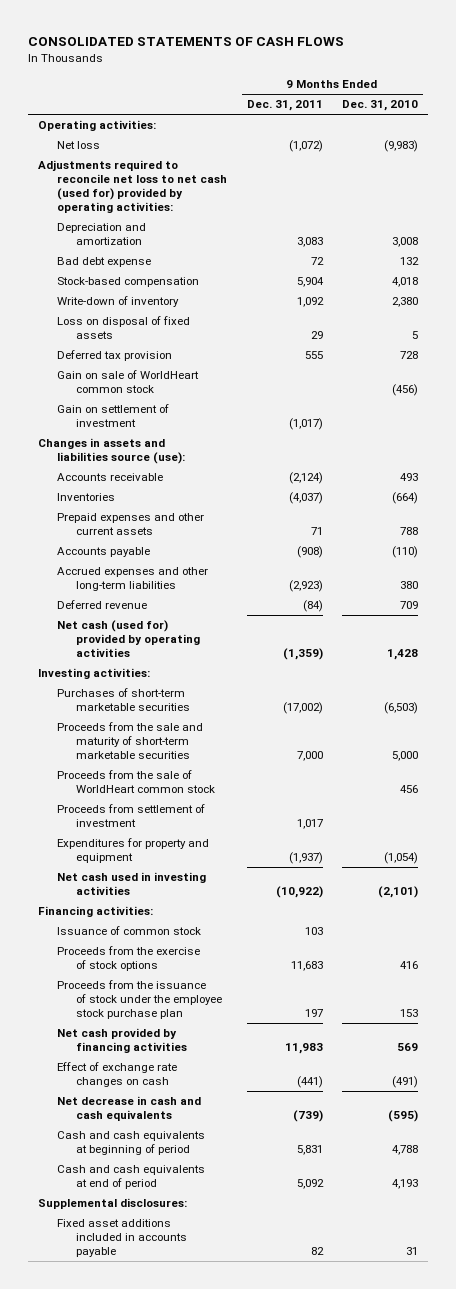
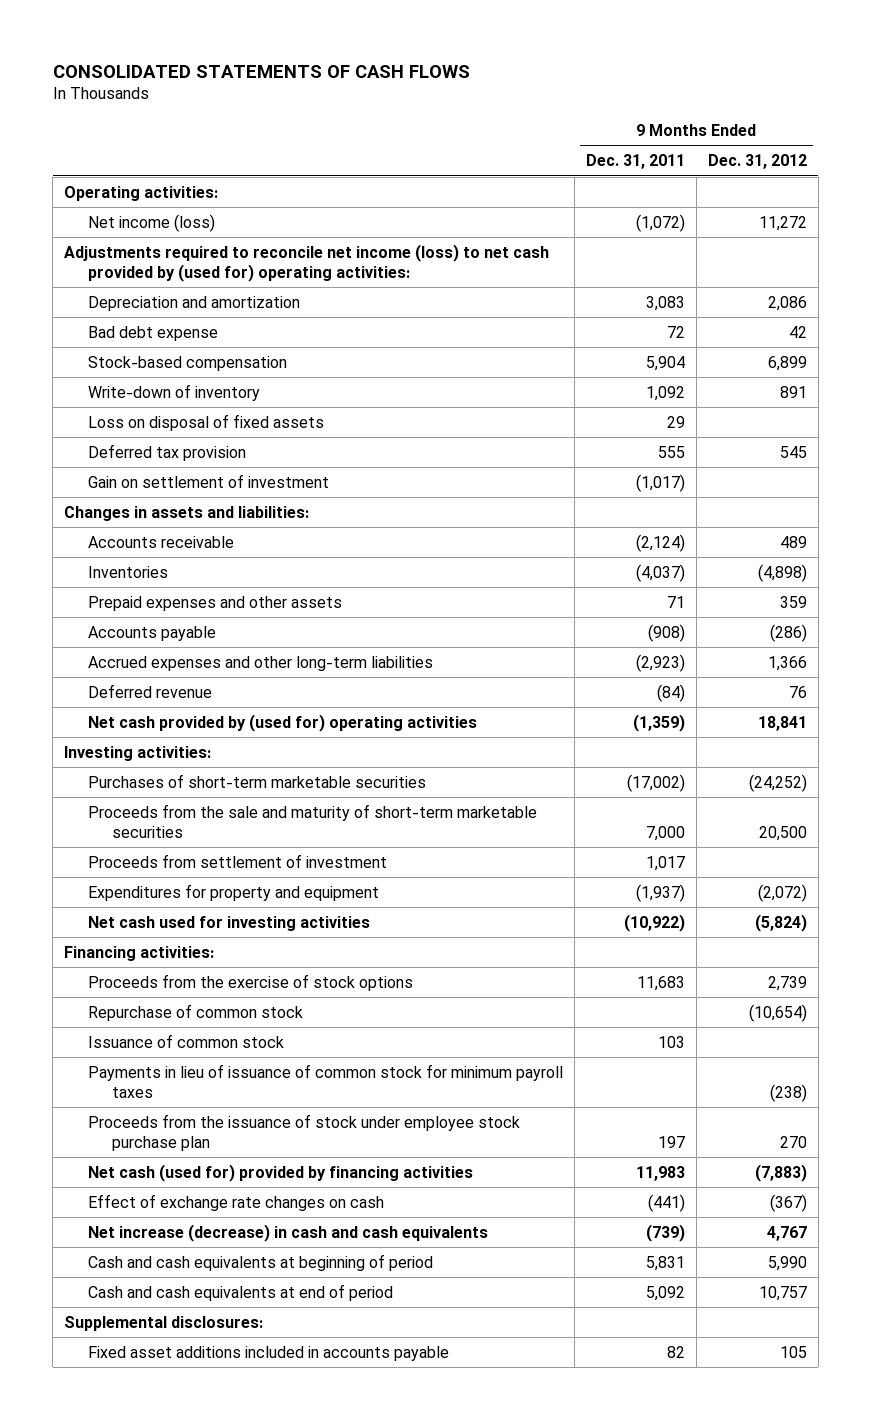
- | 9 Months Ended Dec. 31, 2011 | 9 Months Ended Dec. 31, 2010
+ | 9 Months Ended Dec. 31, 2011 | 9 Months Ended Dec. 31, 2012
- Net loss | (1,072) | (9,983)
- Adjustments required to reconcile net loss to net cash (used for) provided by operating activities:
+ Net income (loss) | (1,072) | 11,272
+ Adjustments required to reconcile net income (loss) to net cash provided by (used for) operating activities:
- Gain on sale of WorldHeart common stock | | (456)
- Changes in assets and liabilities source (use):
+ Changes in assets and liabilities:
- Prepaid expenses and other current assets | 71 | 788
+ Prepaid expenses and other assets | 71 | 359
- Net cash (used for) provided by operating activities | (1,359) | 1,428
+ Net cash provided by (used for) operating activities | (1,359) | 18,841
- Proceeds from the sale of WorldHeart common stock | | 456
- Net cash used in investing activities | (10,922) | (2,101)
+ Net cash used for investing activities | (10,922) | (5,824)
- Proceeds from the issuance of stock under the employee stock purchase plan | 197 | 153
- Net cash provided by financing activities | 11,983 | 569
+ Repurchase of common stock | | (10,654)
moved down: Issuance of common stock | 103 |
+ Payments in lieu of issuance of common stock for minimum payroll taxes | | (238)
+ Proceeds from the issuance of stock under employee stock purchase plan | 197 | 270
+ Net cash (used for) provided by financing activities | 11,983 | (7,883)
- Net decrease in cash and cash equivalents | (739) | (595)
+ Net increase (decrease) in cash and cash equivalents | (739) | 4,767

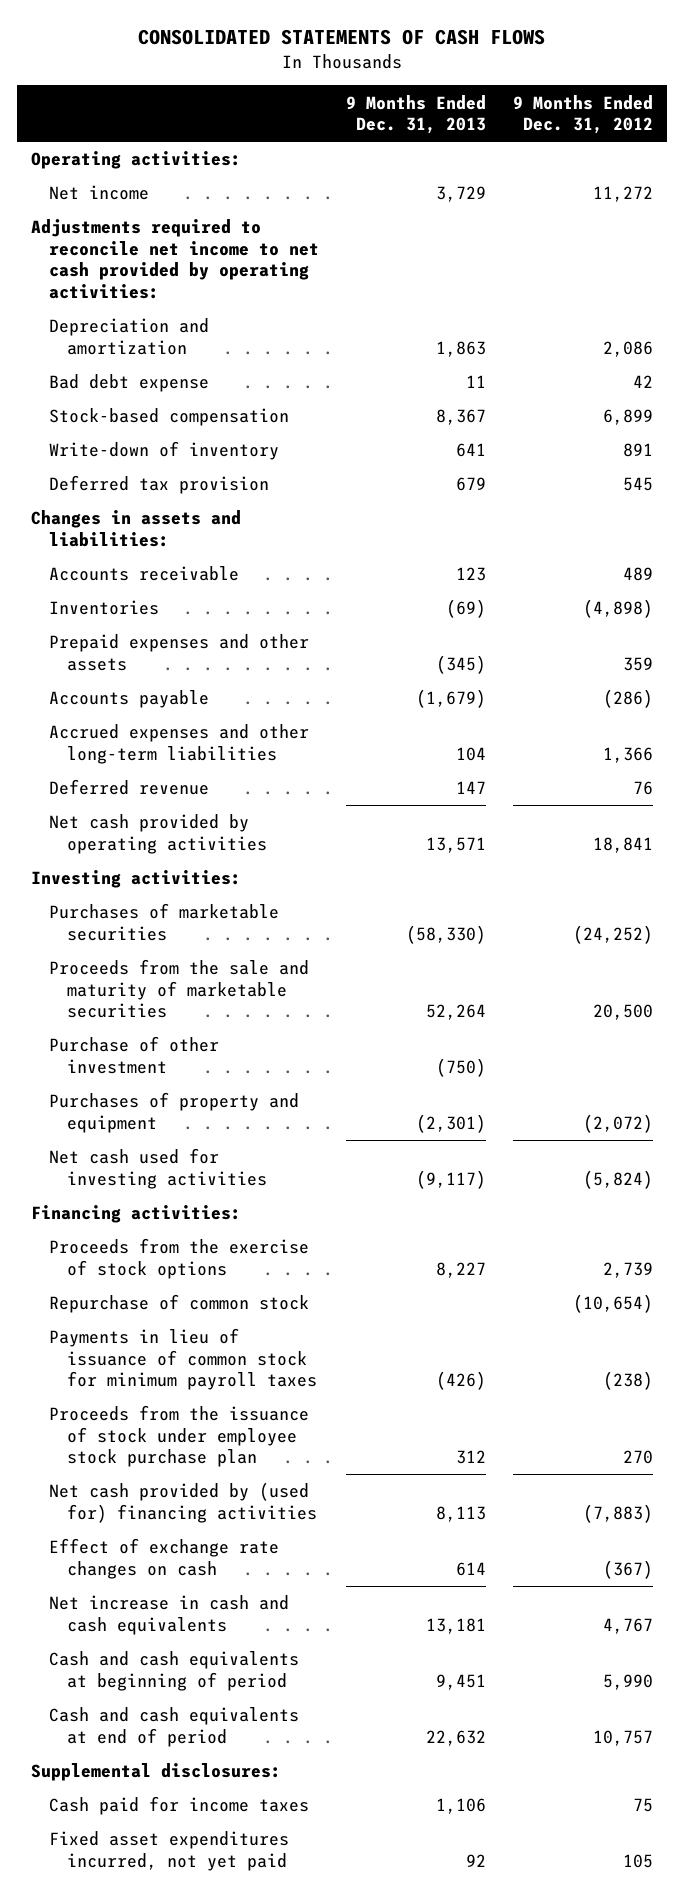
- | 9 Months Ended Dec. 31, 2011 | 9 Months Ended Dec. 31, 2012
+ | 9 Months Ended Dec. 31, 2013 | 9 Months Ended Dec. 31, 2012
- Net income (loss) | (1,072) | 11,272
- Adjustments required to reconcile net income (loss) to net cash provided by (used for) operating activities:
+ Net income | 3,729 | 11,272
+ Adjustments required to reconcile net income to net cash provided by operating activities:
- Loss on disposal of fixed assets | 29 |
- Gain on settlement of investment | (1,017) |
- Net cash provided by (used for) operating activities | (1,359) | 18,841
+ Net cash provided by operating activities | 13,571 | 18,841
- Purchases of short-term marketable securities | (17,002) | (24,252)
- Proceeds from the sale and maturity of short-term marketable securities | 7,000 | 20,500
- Proceeds from settlement of investment | 1,017 |
- Expenditures for property and equipment | (1,937) | (2,072)
+ Purchases of marketable securities | (58,330) | (24,252)
+ Proceeds from the sale and maturity of marketable securities | 52,264 | 20,500
+ Purchase of other investment | (750) |
+ Purchases of property and equipment | (2,301) | (2,072)
- Issuance of common stock | 103 |
- Net cash (used for) provided by financing activities | 11,983 | (7,883)
+ Net cash provided by (used for) financing activities | 8,113 | (7,883)
- Net increase (decrease) in cash and cash equivalents | (739) | 4,767
+ Net increase in cash and cash equivalents | 13,181 | 4,767
- Fixed asset additions included in accounts payable | 82 | 105
+ Cash paid for income taxes | 1,106 | 75
+ Fixed asset expenditures incurred, not yet paid | 92 | 105

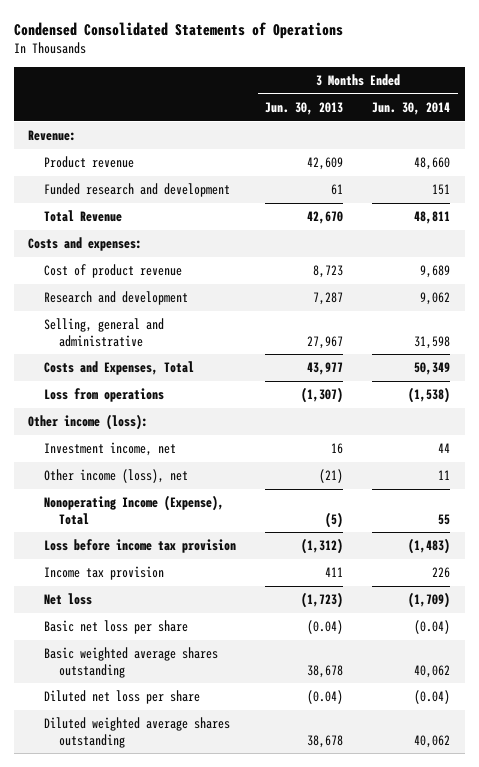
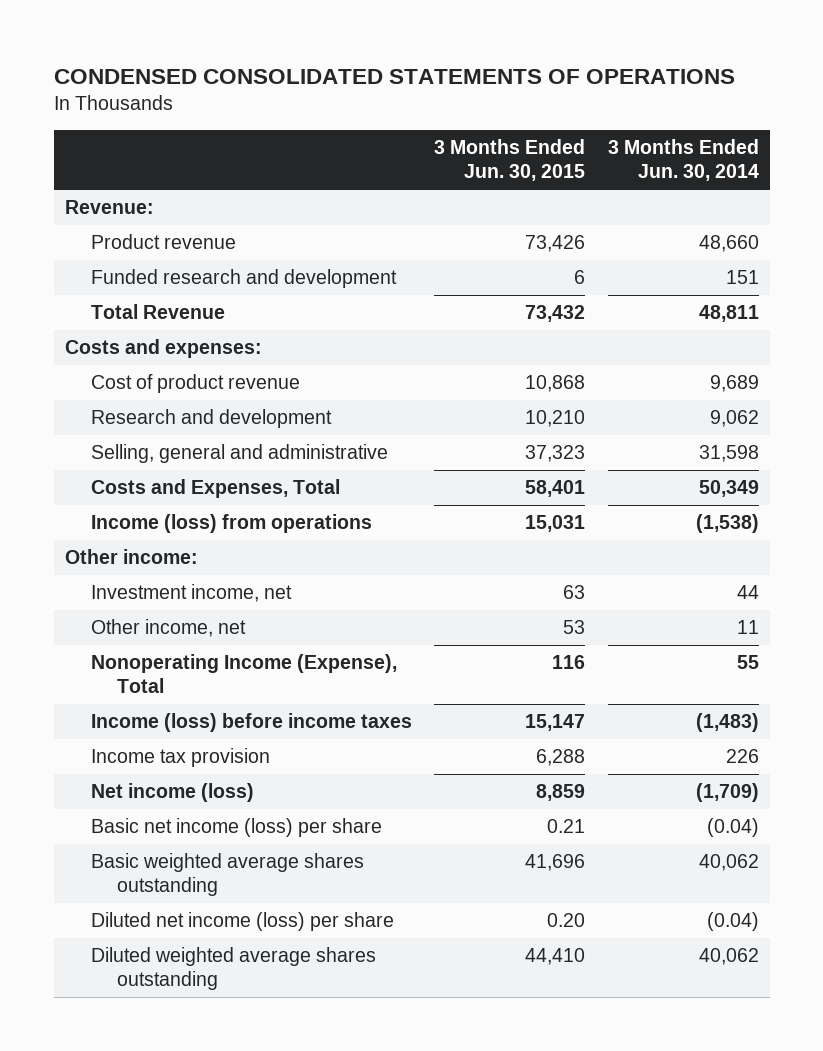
- Condensed Consolidated Statements of Operations
+ CONDENSED CONSOLIDATED STATEMENTS OF OPERATIONS
- | 3 Months Ended Jun. 30, 2013 | 3 Months Ended Jun. 30, 2014
+ | 3 Months Ended Jun. 30, 2015 | 3 Months Ended Jun. 30, 2014
- Loss from operations | (1,307) | (1,538)
- Other income (loss):
+ Income (loss) from operations | 15,031 | (1,538)
+ Other income:
- Other income (loss), net | (21) | 11
+ Other income, net | 53 | 11
- Loss before income tax provision | (1,312) | (1,483)
+ Income (loss) before income taxes | 15,147 | (1,483)
- Net loss | (1,723) | (1,709)
- Basic net loss per share | (0.04) | (0.04)
+ Net income (loss) | 8,859 | (1,709)
+ Basic net income (loss) per share | 0.21 | (0.04)
- Diluted net loss per share | (0.04) | (0.04)
+ Diluted net income (loss) per share | 0.20 | (0.04)

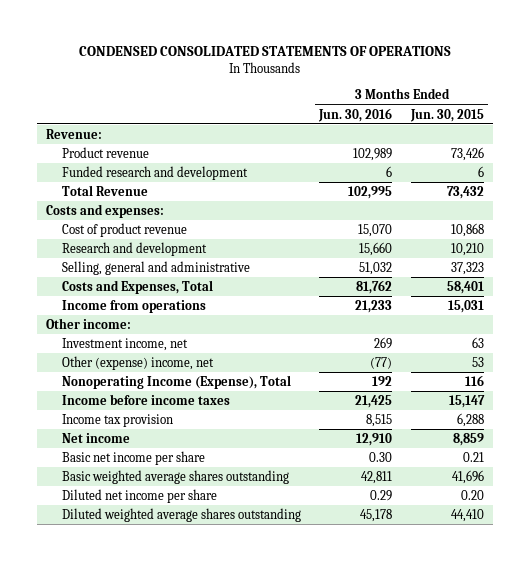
- | 3 Months Ended Jun. 30, 2015 | 3 Months Ended Jun. 30, 2014
+ | 3 Months Ended Jun. 30, 2016 | 3 Months Ended Jun. 30, 2015
- Income (loss) from operations | 15,031 | (1,538)
+ Income from operations | 21,233 | 15,031
- Other income, net | 53 | 11
+ Other (expense) income, net | (77) | 53
- Income (loss) before income taxes | 15,147 | (1,483)
+ Income before income taxes | 21,425 | 15,147
- Net income (loss) | 8,859 | (1,709)
- Basic net income (loss) per share | 0.21 | (0.04)
+ Net income | 12,910 | 8,859
+ Basic net income per share | 0.30 | 0.21
- Diluted net income (loss) per share | 0.20 | (0.04)
+ Diluted net income per share | 0.29 | 0.20

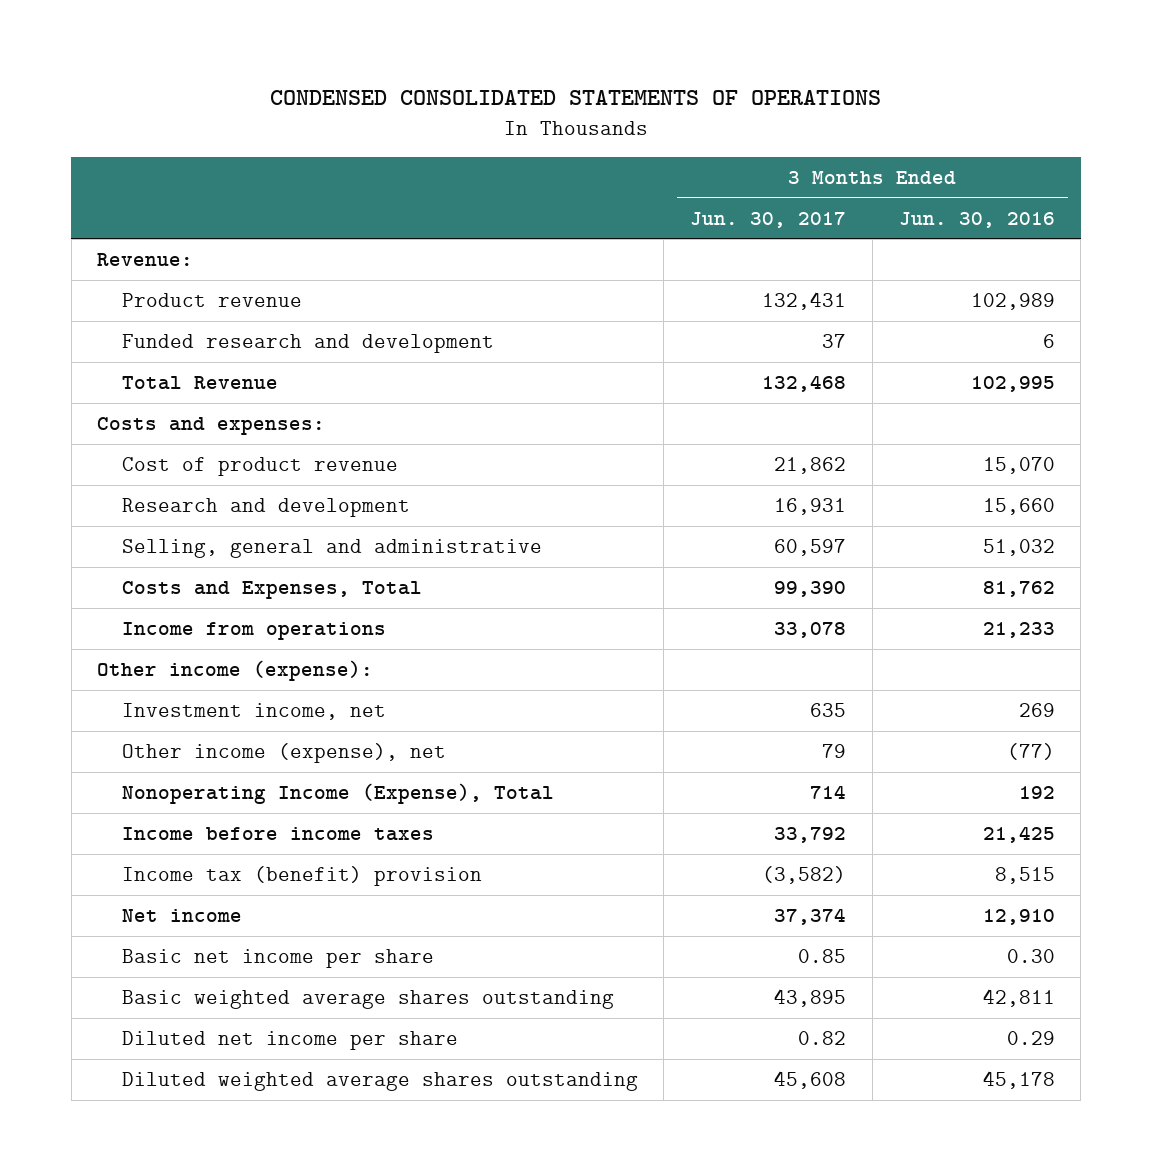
- | 3 Months Ended Jun. 30, 2016 | 3 Months Ended Jun. 30, 2015
+ | 3 Months Ended Jun. 30, 2017 | 3 Months Ended Jun. 30, 2016
- Other income:
+ Other income (expense):
- Other (expense) income, net | (77) | 53
+ Other income (expense), net | 79 | (77)
- Income tax provision | 8,515 | 6,288
+ Income tax (benefit) provision | (3,582) | 8,515

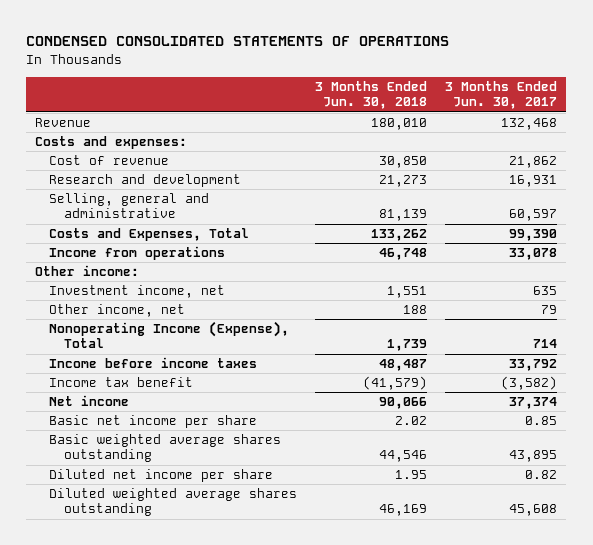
- | 3 Months Ended Jun. 30, 2017 | 3 Months Ended Jun. 30, 2016
+ | 3 Months Ended Jun. 30, 2018 | 3 Months Ended Jun. 30, 2017
- Revenue:
- Product revenue | 132,431 | 102,989
- Funded research and development | 37 | 6
- Total Revenue | 132,468 | 102,995
+ Revenue | 180,010 | 132,468
- Cost of product revenue | 21,862 | 15,070
+ Cost of revenue | 30,850 | 21,862
- Other income (expense):
+ Other income:
- Other income (expense), net | 79 | (77)
+ Other income, net | 188 | 79
- Income tax (benefit) provision | (3,582) | 8,515
+ Income tax benefit | (41,579) | (3,582)

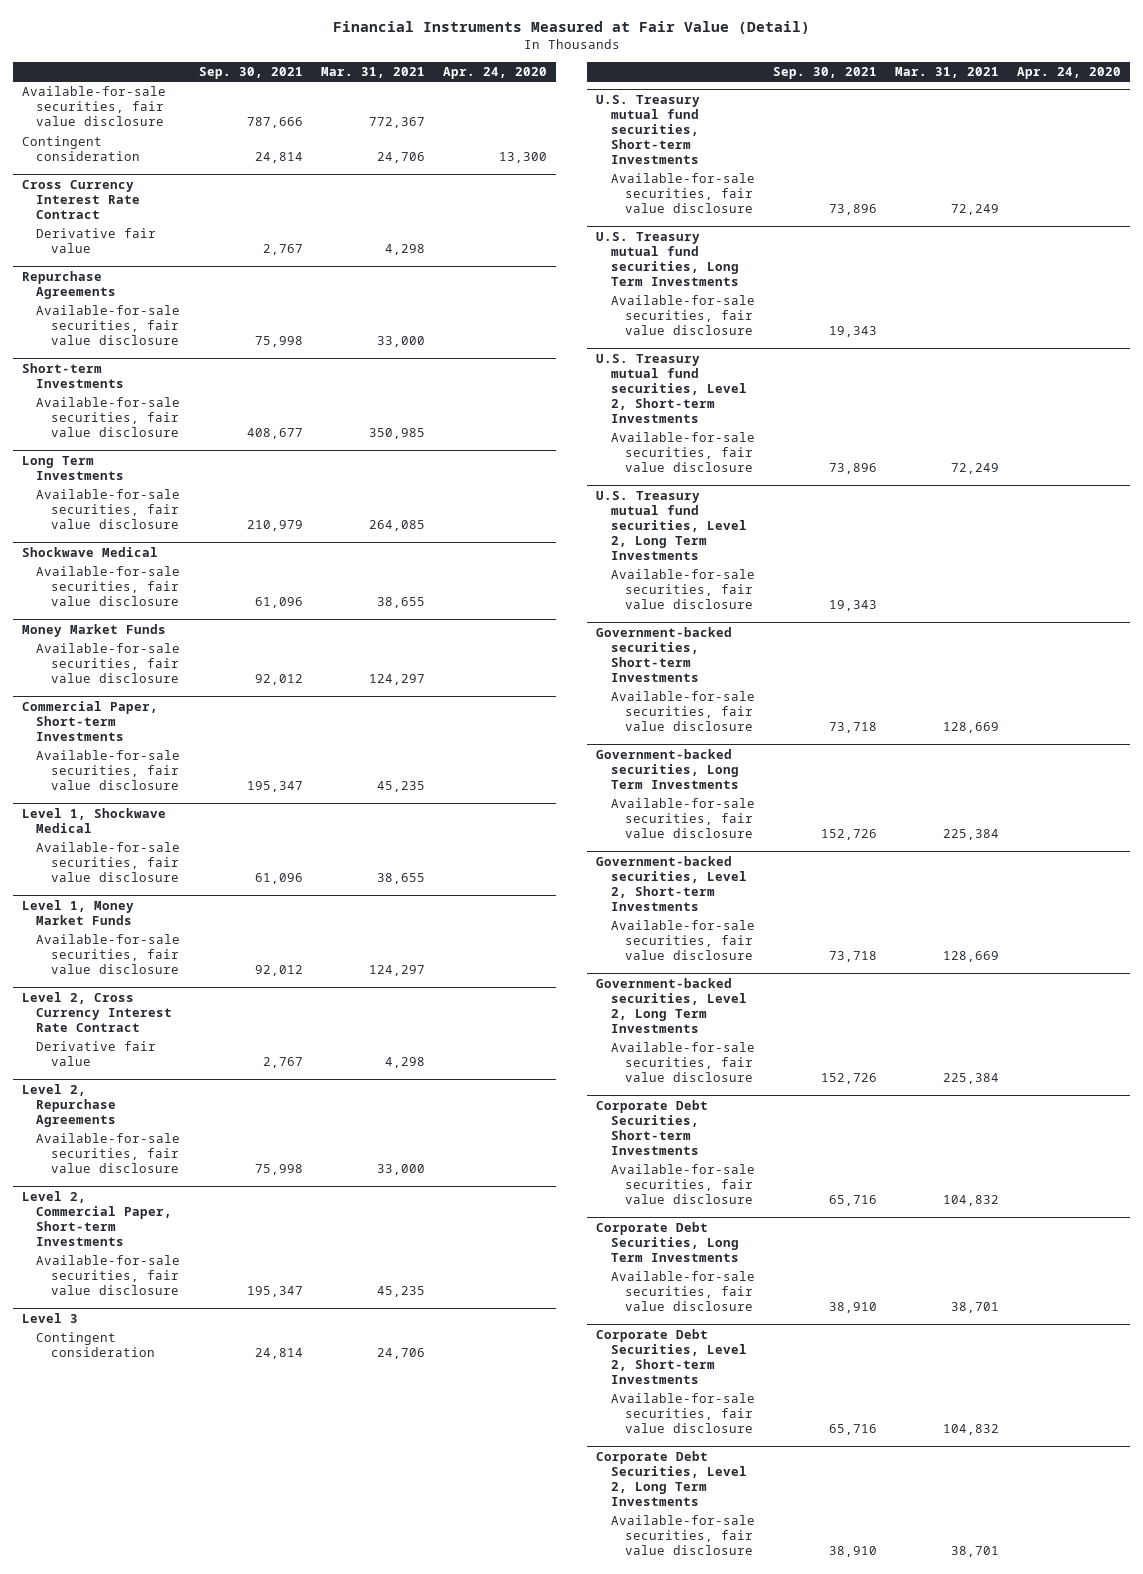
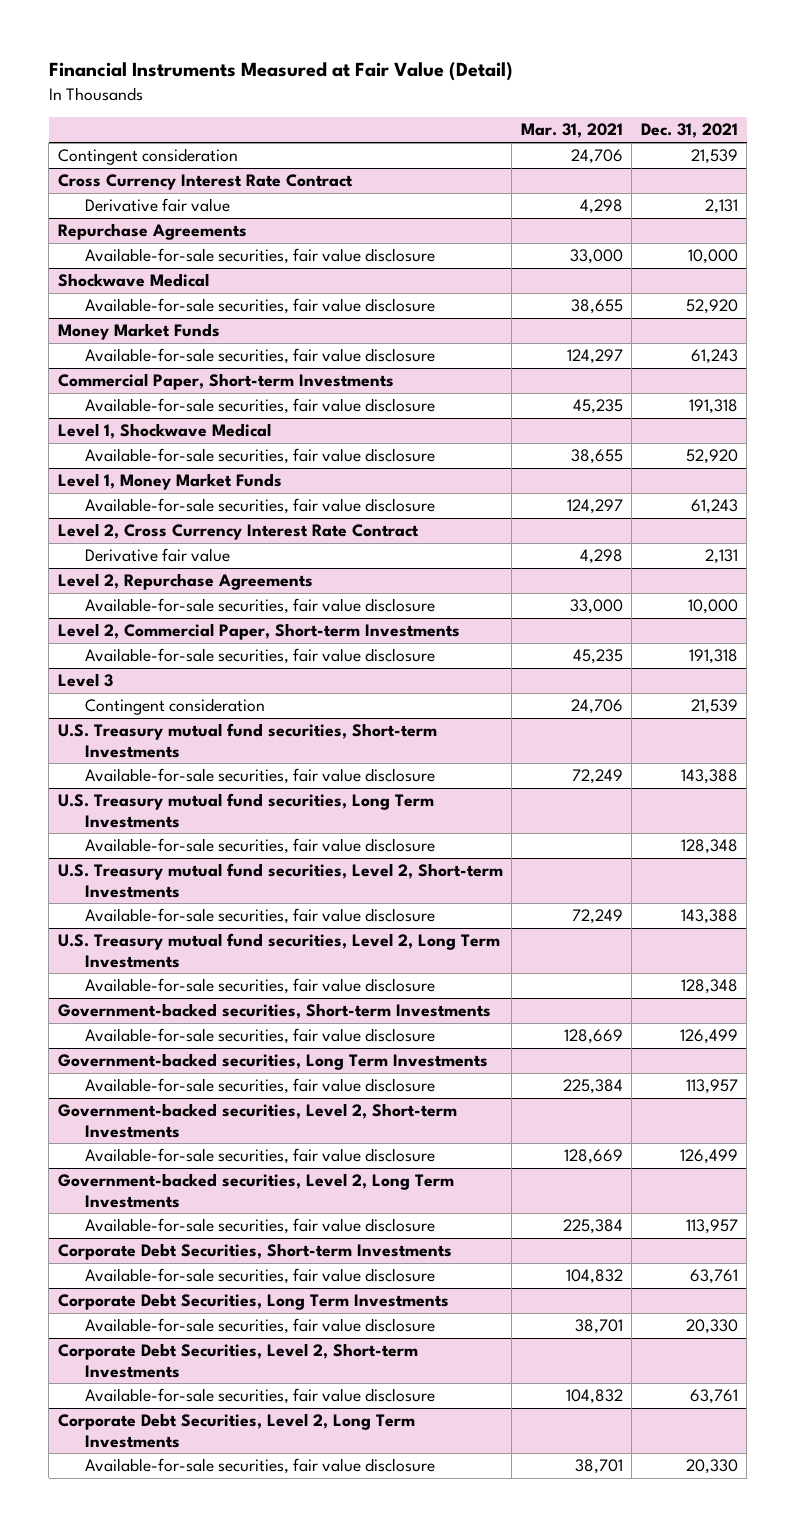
- | Sep. 30, 2021 | Mar. 31, 2021 | Apr. 24, 2020
+ | Mar. 31, 2021 | Dec. 31, 2021
- Available-for-sale securities, fair value disclosure | 787,666 | 772,367 |
- Short-term Investments
- Available-for-sale securities, fair value disclosure | 408,677 | 350,985 |
- Long Term Investments
- Available-for-sale securities, fair value disclosure | 210,979 | 264,085 |

